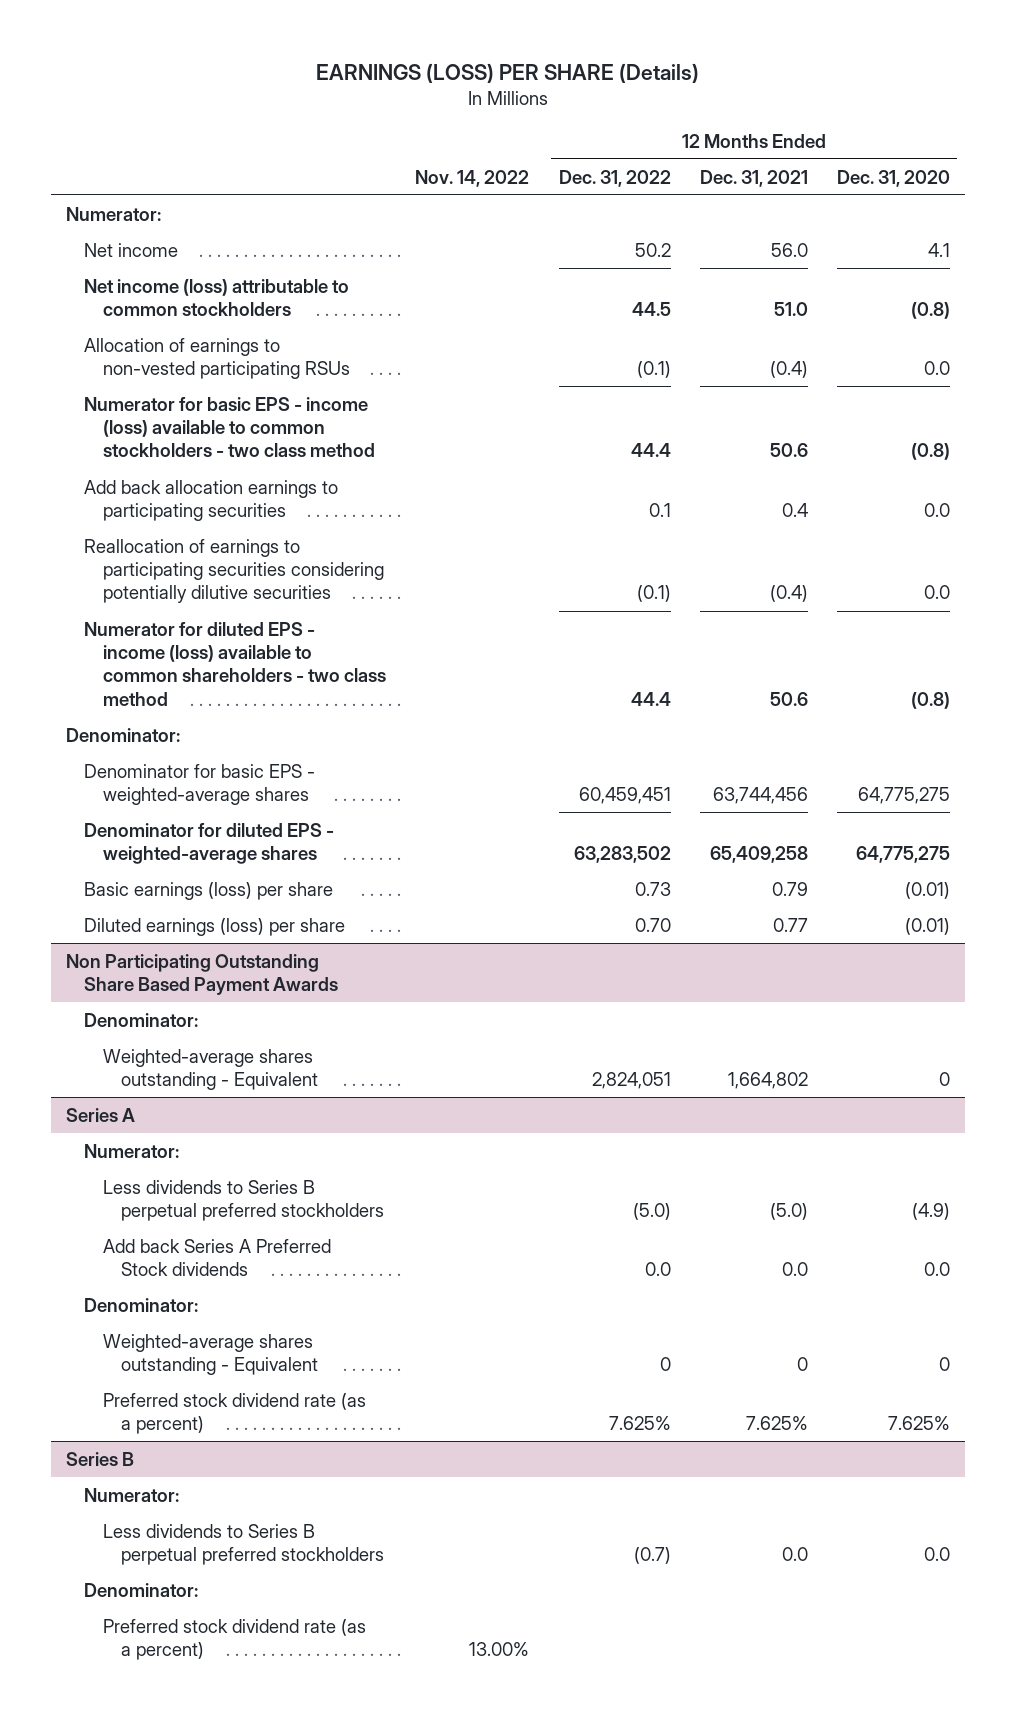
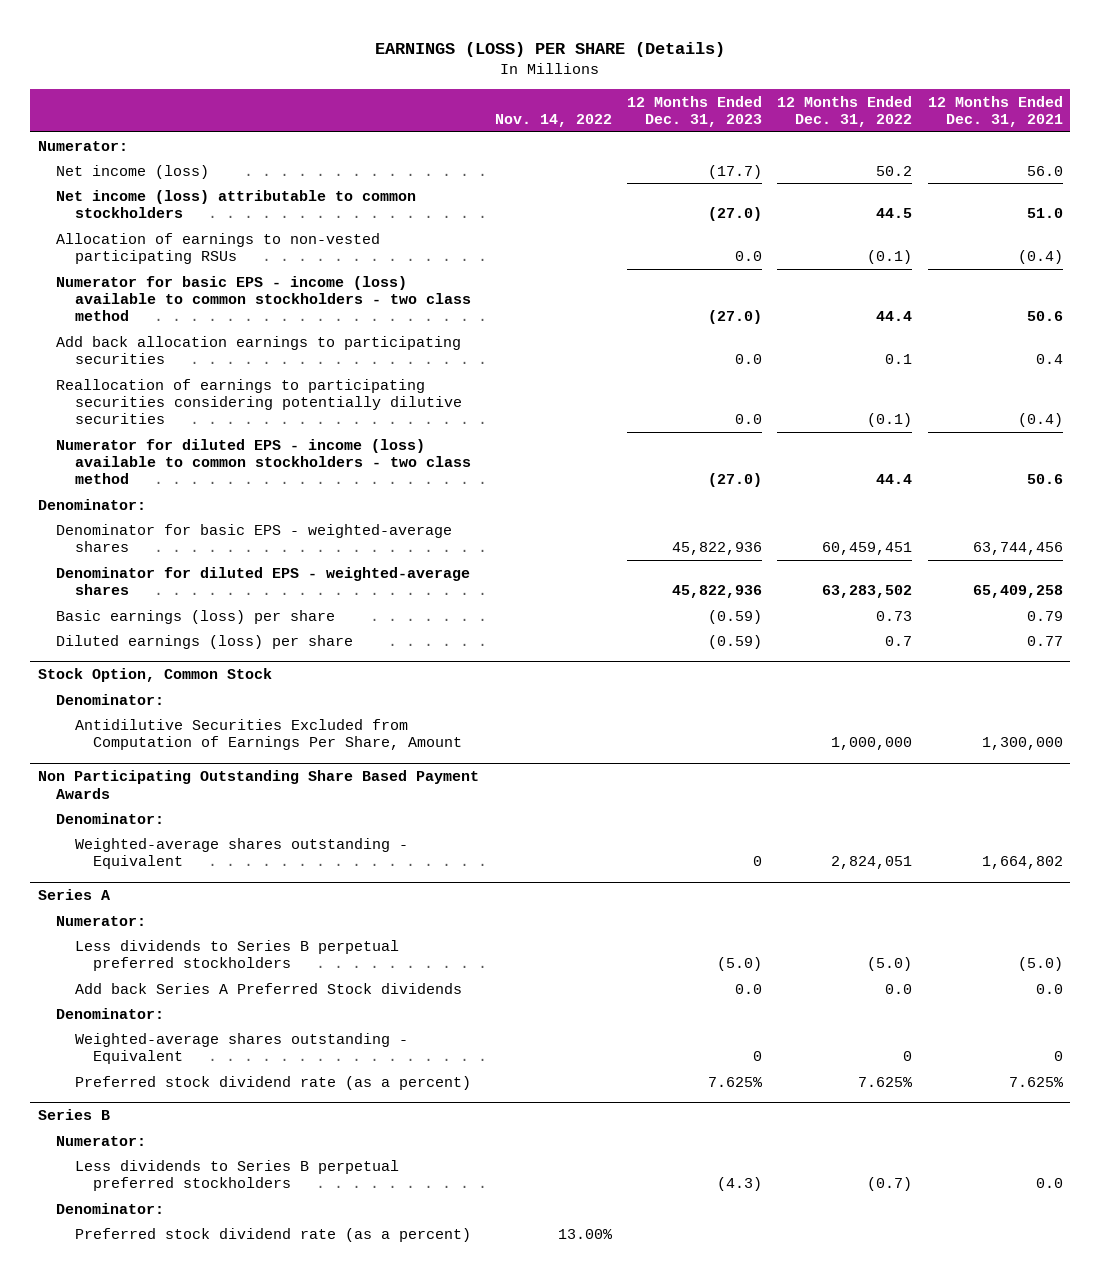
- | Nov. 14, 2022 | 12 Months Ended Dec. 31, 2022 | 12 Months Ended Dec. 31, 2021 | 12 Months Ended Dec. 31, 2020
+ | Nov. 14, 2022 | 12 Months Ended Dec. 31, 2023 | 12 Months Ended Dec. 31, 2022 | 12 Months Ended Dec. 31, 2021
- Net income | | 50.2 | 56.0 | 4.1
+ Net income (loss) | | (17.7) | 50.2 | 56.0
- Numerator for diluted EPS - income (loss) available to common shareholders - two class method | | 44.4 | 50.6 | (0.8)
+ Numerator for diluted EPS - income (loss) available to common stockholders - two class method | | (27.0) | 44.4 | 50.6
- Diluted earnings (loss) per share | | 0.70 | 0.77 | (0.01)
+ Diluted earnings (loss) per share | | (0.59) | 0.7 | 0.77
+ Stock Option, Common Stock
+ Denominator:
+ Antidilutive Securities Excluded from Computation of Earnings Per Share, Amount | | | 1,000,000 | 1,300,000

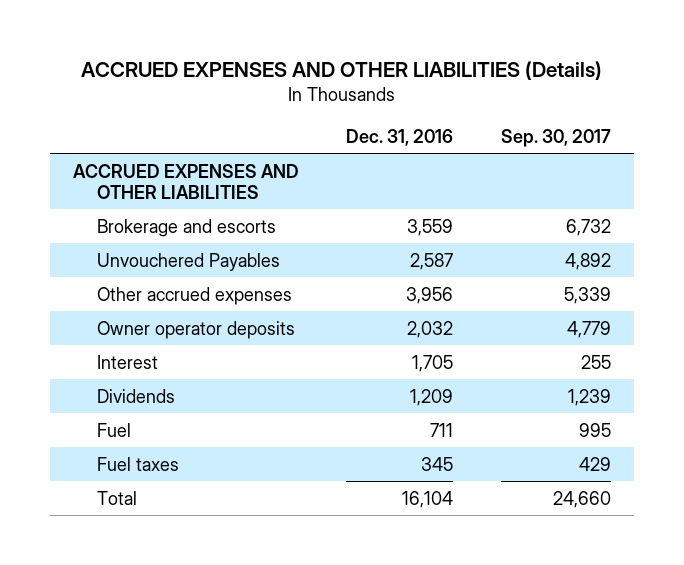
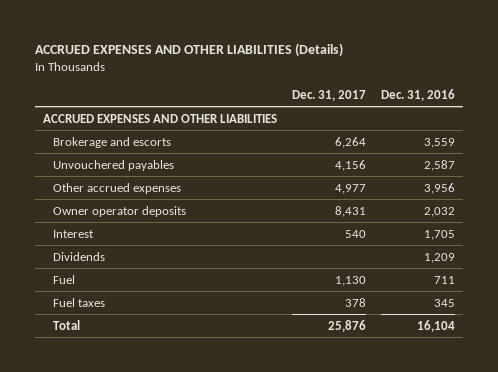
- | Dec. 31, 2016 | Sep. 30, 2017
+ | Dec. 31, 2017 | Dec. 31, 2016
- Unvouchered Payables | 2,587 | 4,892
+ Unvouchered payables | 4,156 | 2,587

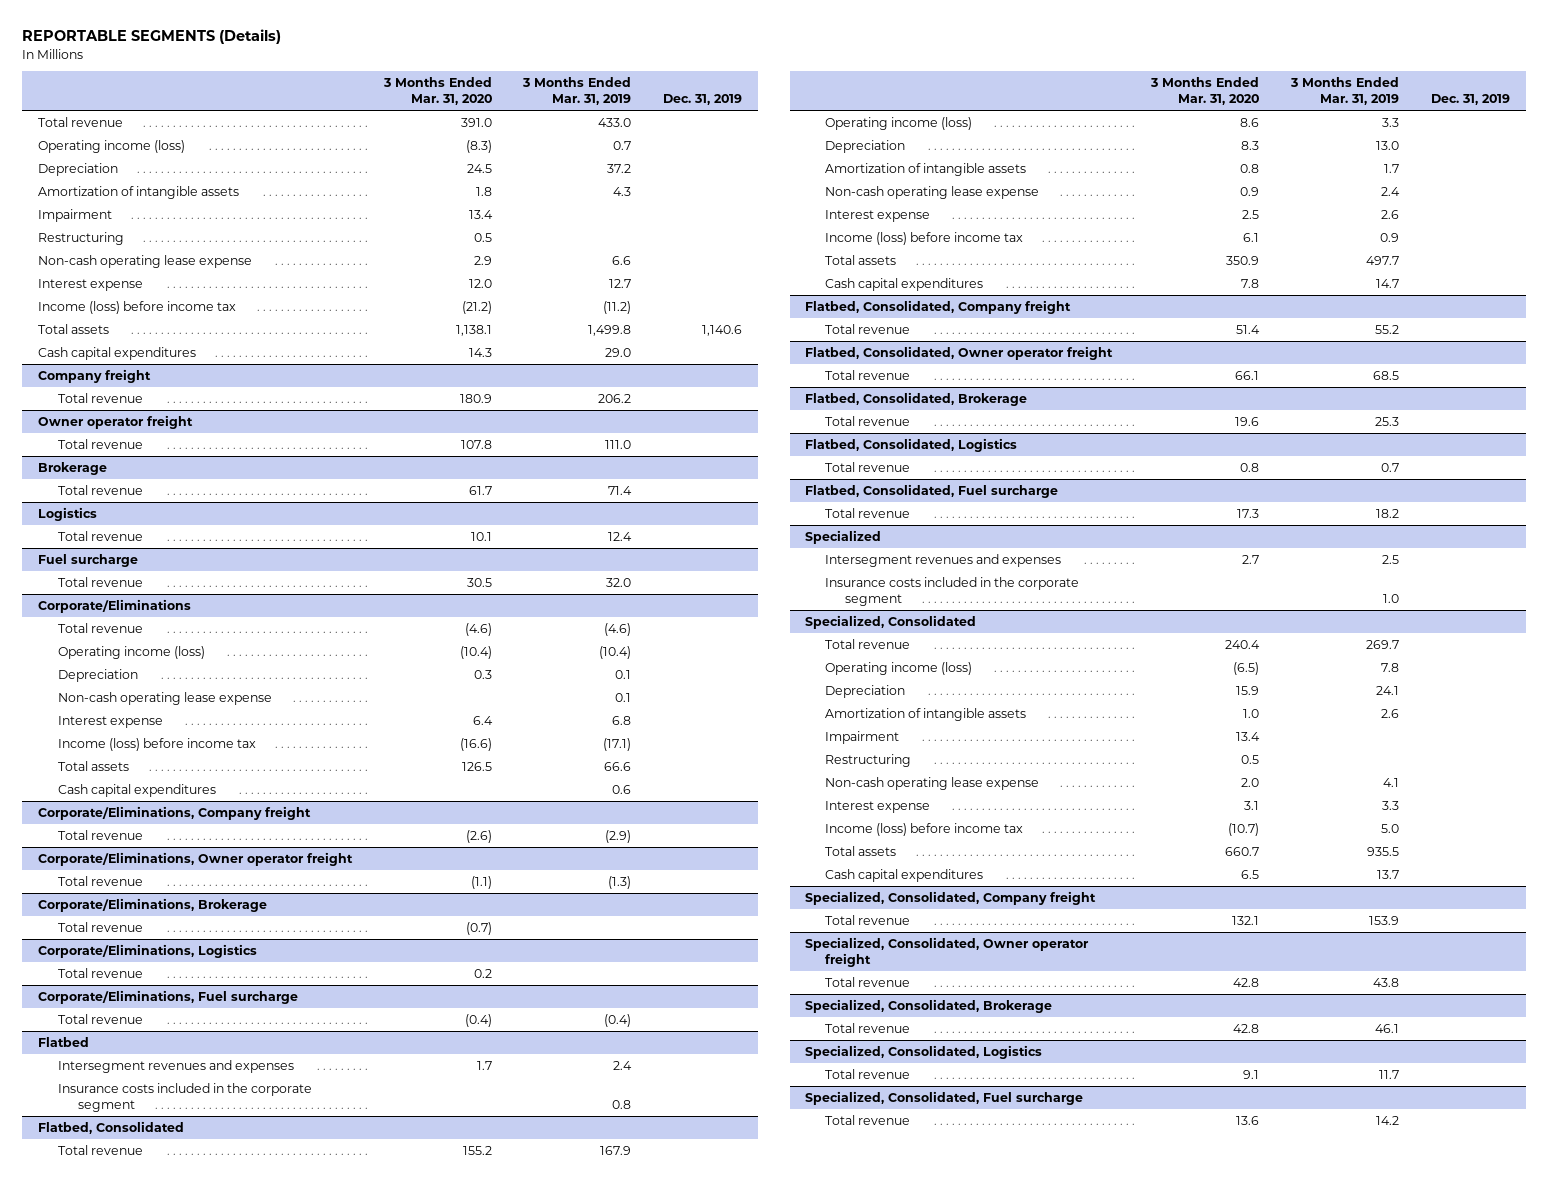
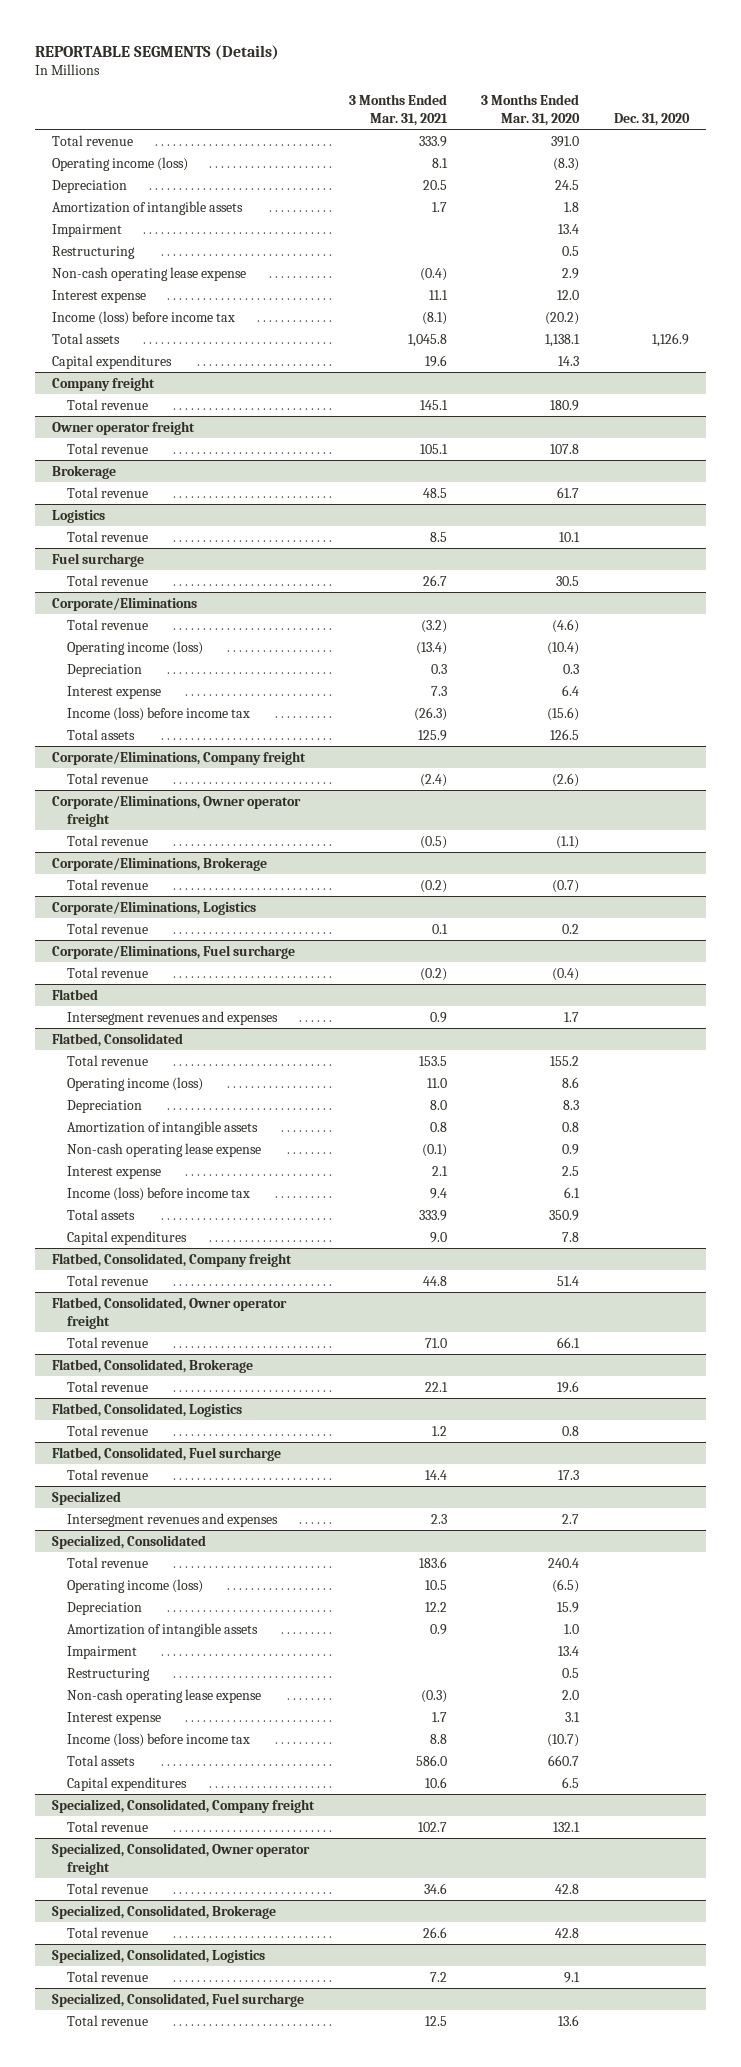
- | 3 Months Ended Mar. 31, 2020 | 3 Months Ended Mar. 31, 2019 | Dec. 31, 2019
+ | 3 Months Ended Mar. 31, 2021 | 3 Months Ended Mar. 31, 2020 | Dec. 31, 2020
- Income (loss) before income tax | (21.2) | (11.2) |
+ Income (loss) before income tax | (8.1) | (20.2) |
- Cash capital expenditures | 14.3 | 29.0 |
+ Capital expenditures | 19.6 | 14.3 |
@ Corporate/Eliminations
- Non-cash operating lease expense | | 0.1 |
- Income (loss) before income tax | (16.6) | (17.1) |
+ Income (loss) before income tax | (26.3) | (15.6) |
- Cash capital expenditures | | 0.6 |
@ Flatbed
- Insurance costs included in the corporate segment | | 0.8 |
@ Flatbed, Consolidated
- Cash capital expenditures | 7.8 | 14.7 |
+ Capital expenditures | 9.0 | 7.8 |
@ Specialized
- Insurance costs included in the corporate segment | | 1.0 |
@ Specialized, Consolidated
- Cash capital expenditures | 6.5 | 13.7 |
+ Capital expenditures | 10.6 | 6.5 |

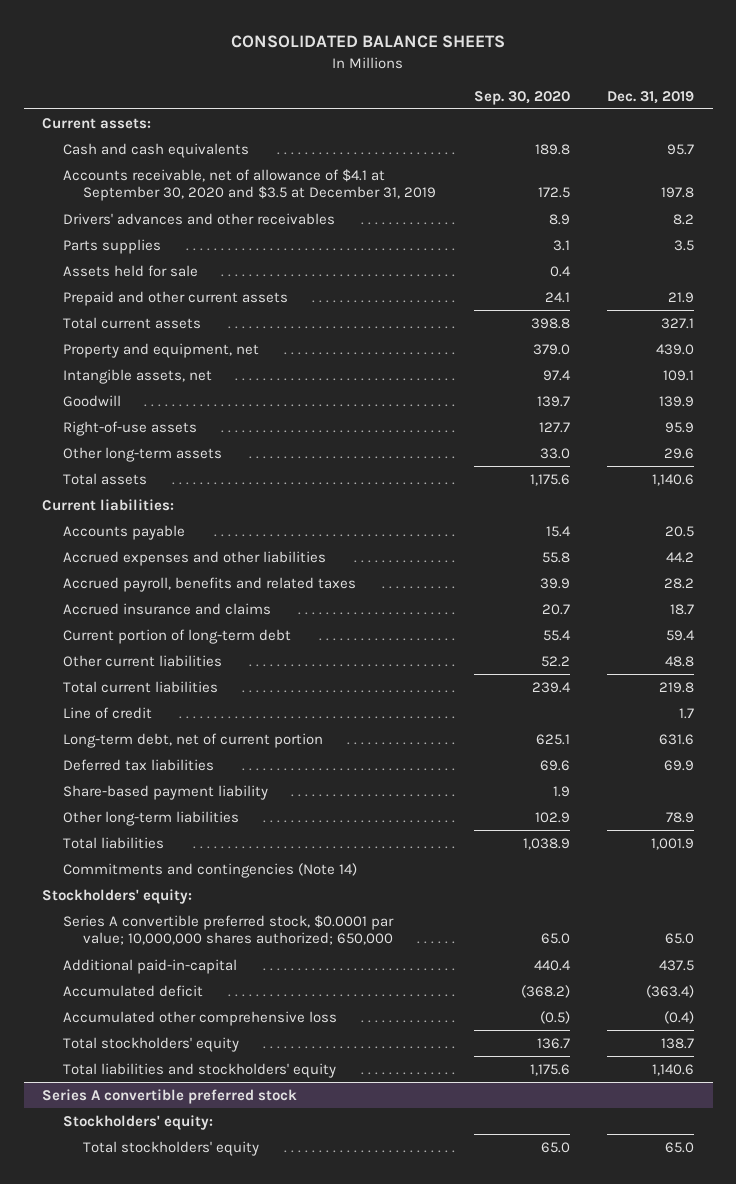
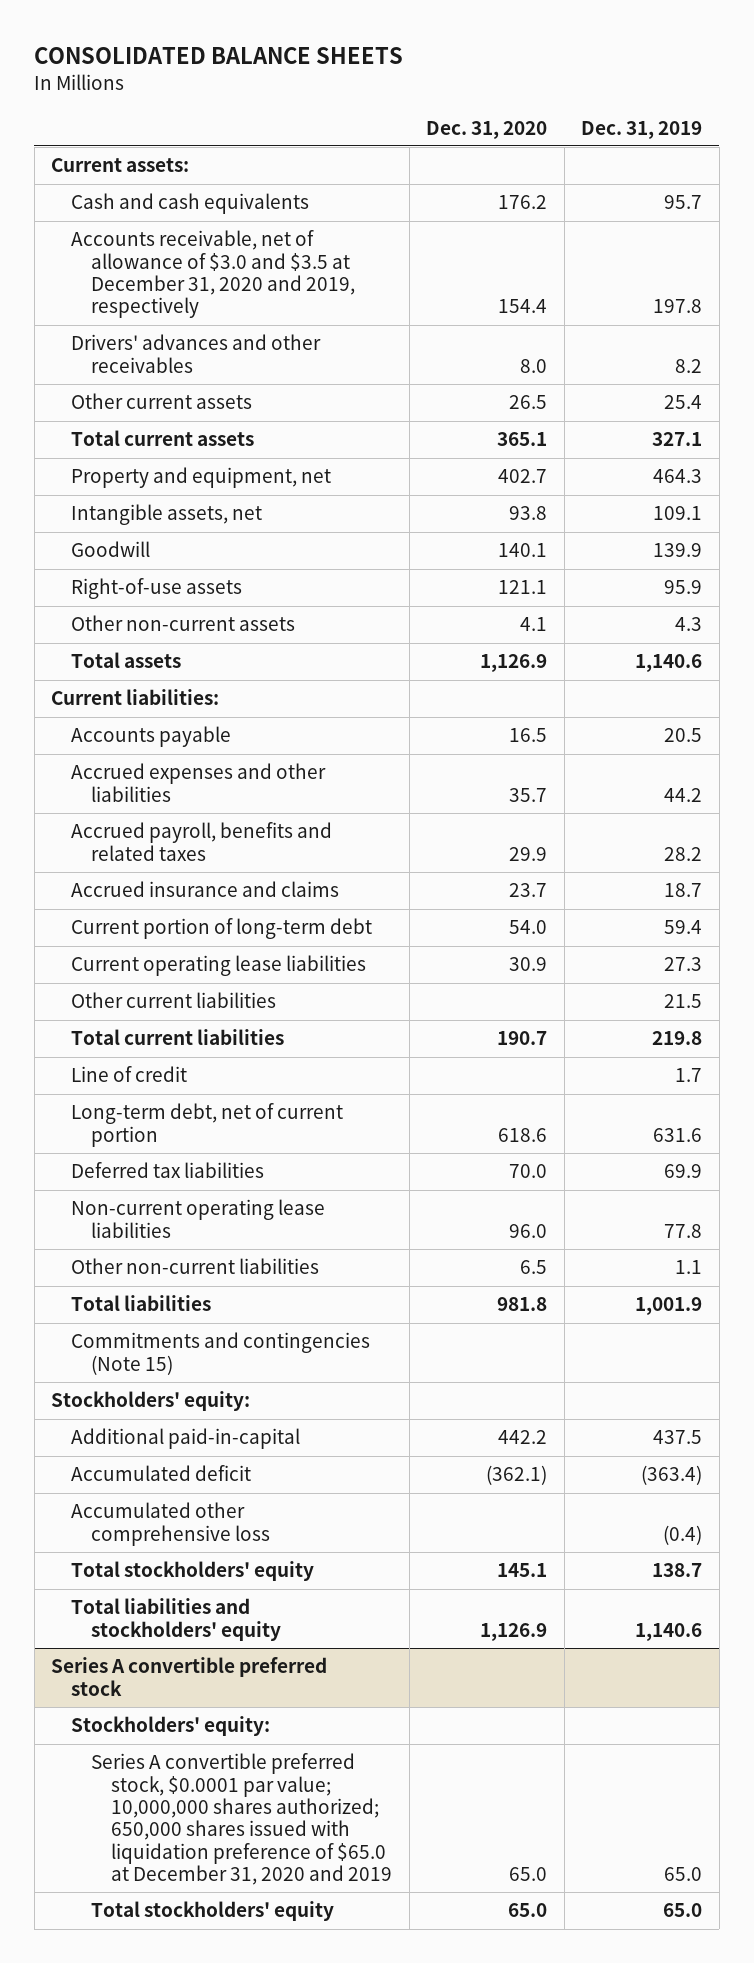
- | Sep. 30, 2020 | Dec. 31, 2019
+ | Dec. 31, 2020 | Dec. 31, 2019
- Accounts receivable, net of allowance of $4.1 at September 30, 2020 and $3.5 at December 31, 2019 | 172.5 | 197.8
+ Accounts receivable, net of allowance of $3.0 and $3.5 at December 31, 2020 and 2019, respectively | 154.4 | 197.8
- Parts supplies | 3.1 | 3.5
- Assets held for sale | 0.4 |
- Prepaid and other current assets | 24.1 | 21.9
+ Other current assets | 26.5 | 25.4
- Property and equipment, net | 379.0 | 439.0
+ Property and equipment, net | 402.7 | 464.3
- Other long-term assets | 33.0 | 29.6
+ Other non-current assets | 4.1 | 4.3
- Other current liabilities | 52.2 | 48.8
+ Current operating lease liabilities | 30.9 | 27.3
+ Other current liabilities | | 21.5
- Share-based payment liability | 1.9 |
- Other long-term liabilities | 102.9 | 78.9
+ Non-current operating lease liabilities | 96.0 | 77.8
+ Other non-current liabilities | 6.5 | 1.1
- Commitments and contingencies (Note 14)
+ Commitments and contingencies (Note 15)
- Series A convertible preferred stock, $0.0001 par value; 10,000,000 shares authorized; 650,000 | 65.0 | 65.0
@ Series A convertible preferred stock
+ Series A convertible preferred stock, $0.0001 par value; 10,000,000 shares authorized; 650,000 shares issued with liquidation preference of $65.0 at December 31, 2020 and 2019 | 65.0 | 65.0

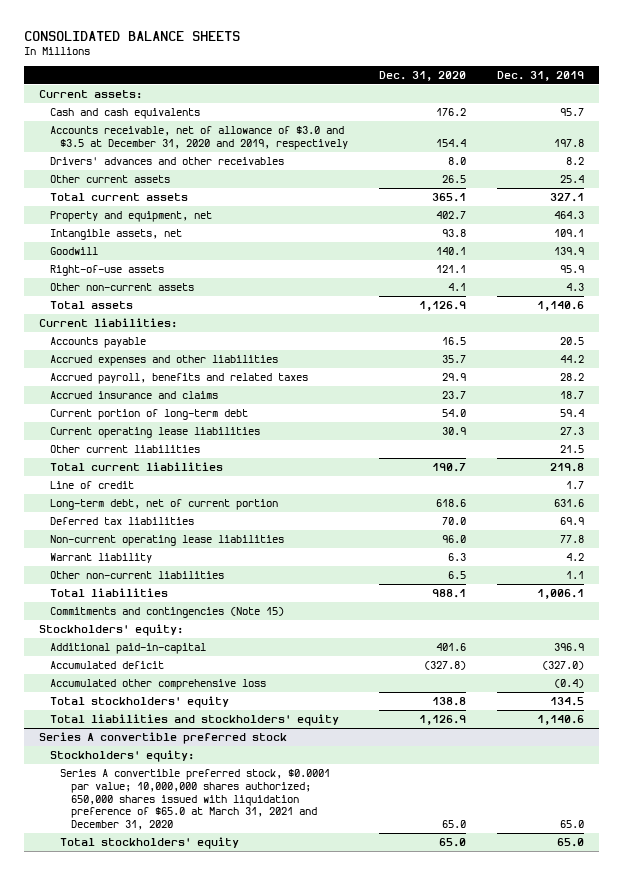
+ Warrant liability | 6.3 | 4.2
- Total liabilities | 981.8 | 1,001.9
+ Total liabilities | 988.1 | 1,006.1
- Additional paid-in-capital | 442.2 | 437.5
- Accumulated deficit | (362.1) | (363.4)
+ Additional paid-in-capital | 401.6 | 396.9
+ Accumulated deficit | (327.8) | (327.0)
- Total stockholders' equity | 145.1 | 138.7
+ Total stockholders' equity | 138.8 | 134.5
@ Series A convertible preferred stock
- Series A convertible preferred stock, $0.0001 par value; 10,000,000 shares authorized; 650,000 shares issued with liquidation preference of $65.0 at December 31, 2020 and 2019 | 65.0 | 65.0
+ Series A convertible preferred stock, $0.0001 par value; 10,000,000 shares authorized; 650,000 shares issued with liquidation preference of $65.0 at March 31, 2021 and December 31, 2020 | 65.0 | 65.0

